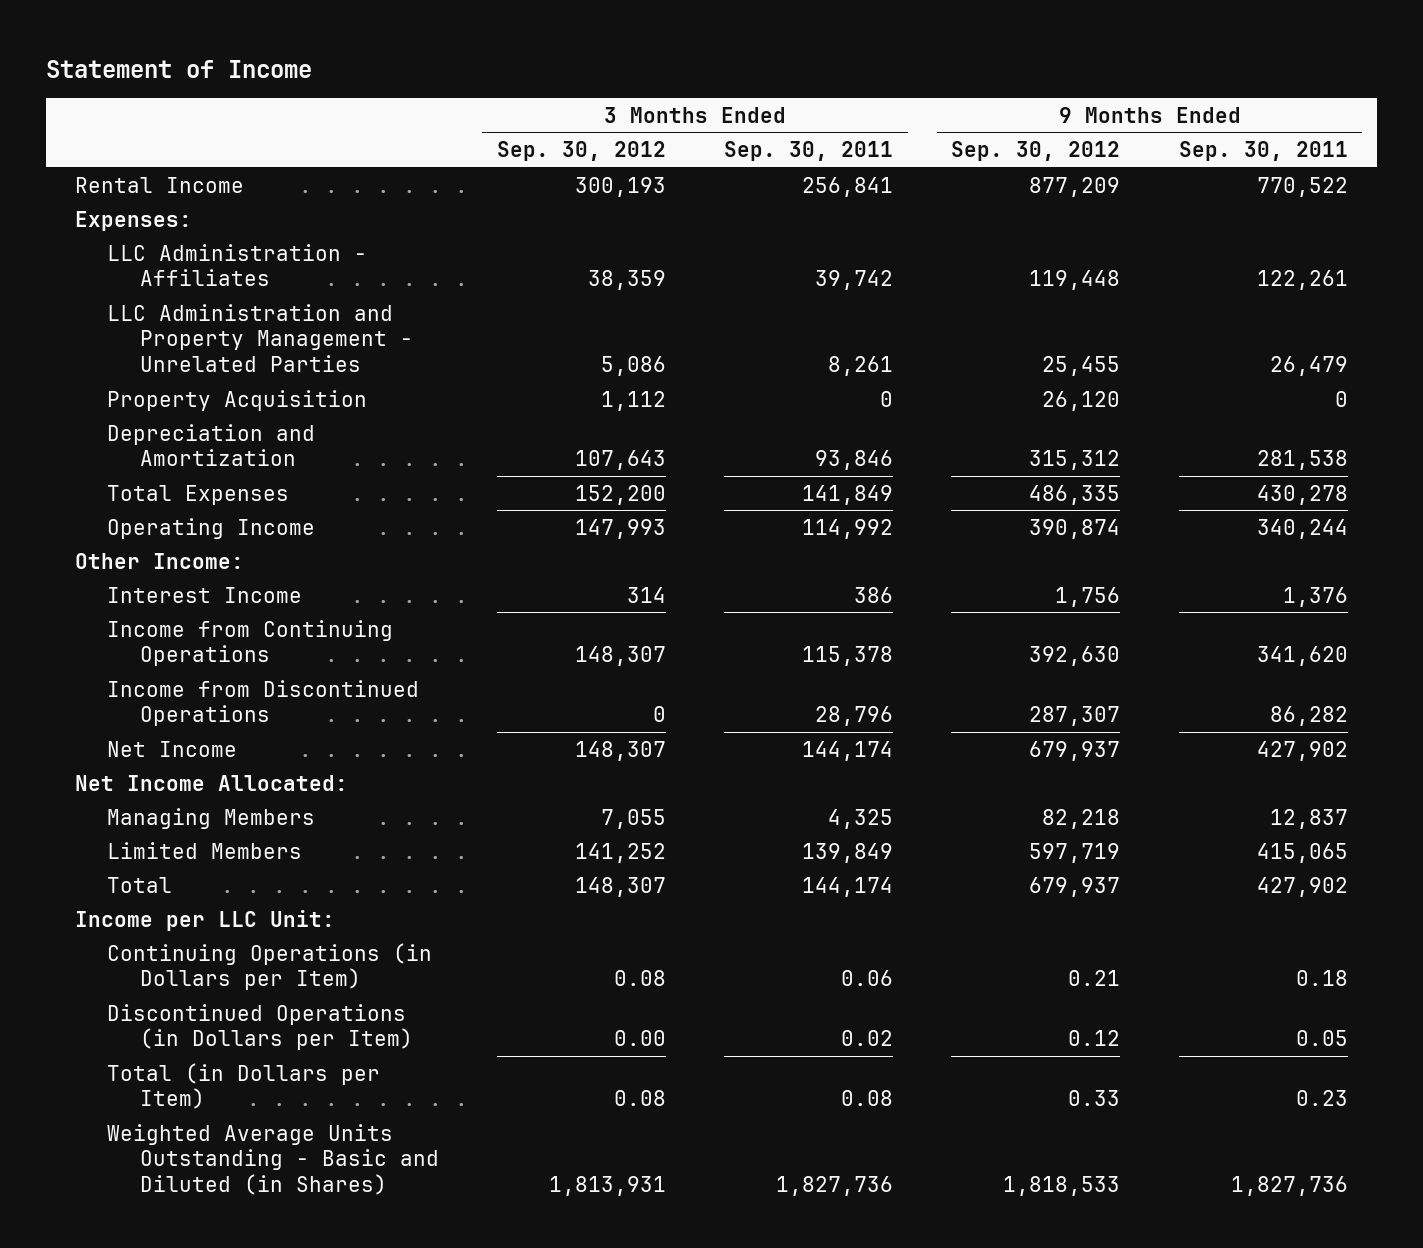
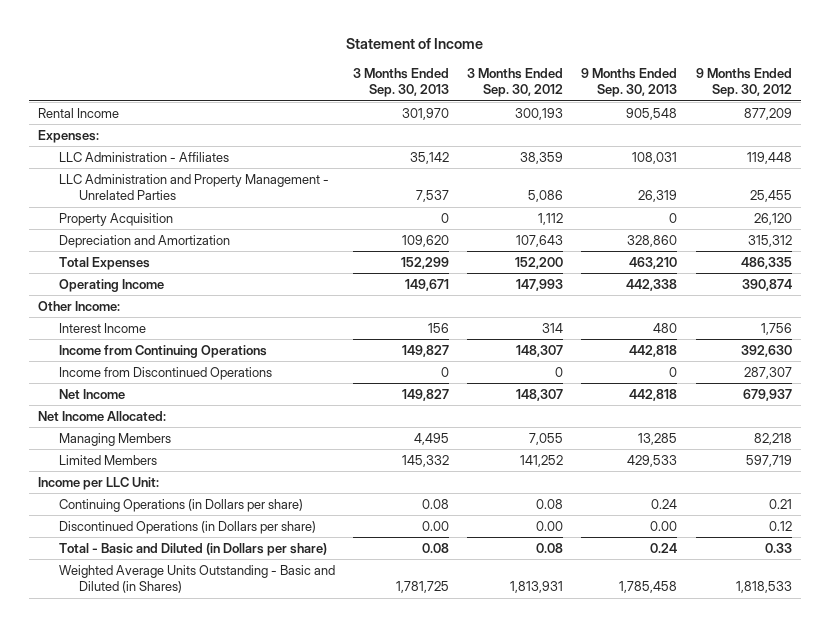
- | 3 Months Ended Sep. 30, 2012 | 3 Months Ended Sep. 30, 2011 | 9 Months Ended Sep. 30, 2012 | 9 Months Ended Sep. 30, 2011
+ | 3 Months Ended Sep. 30, 2013 | 3 Months Ended Sep. 30, 2012 | 9 Months Ended Sep. 30, 2013 | 9 Months Ended Sep. 30, 2012
- Total | 148,307 | 144,174 | 679,937 | 427,902
- Continuing Operations (in Dollars per Item) | 0.08 | 0.06 | 0.21 | 0.18
- Discontinued Operations (in Dollars per Item) | 0.00 | 0.02 | 0.12 | 0.05
- Total (in Dollars per Item) | 0.08 | 0.08 | 0.33 | 0.23
+ Continuing Operations (in Dollars per share) | 0.08 | 0.08 | 0.24 | 0.21
+ Discontinued Operations (in Dollars per share) | 0.00 | 0.00 | 0.00 | 0.12
+ Total - Basic and Diluted (in Dollars per share) | 0.08 | 0.08 | 0.24 | 0.33

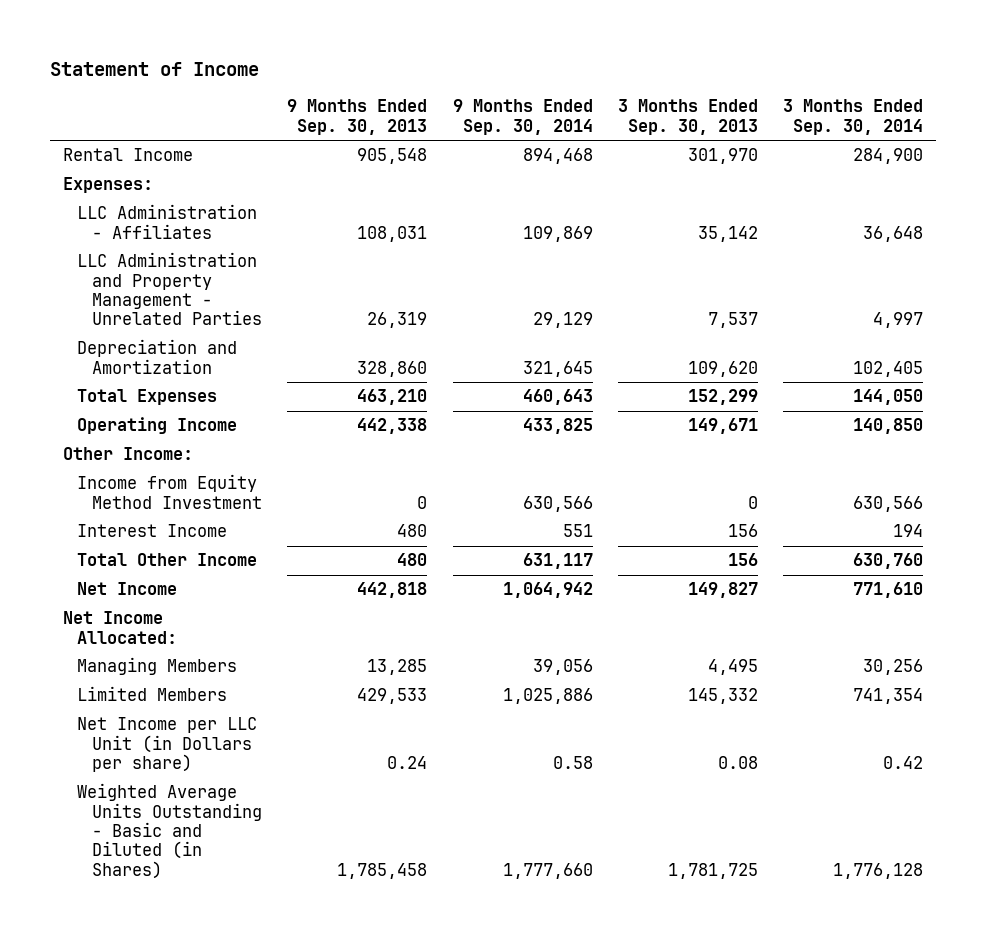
- | 3 Months Ended Sep. 30, 2013 | 3 Months Ended Sep. 30, 2012 | 9 Months Ended Sep. 30, 2013 | 9 Months Ended Sep. 30, 2012
+ | 9 Months Ended Sep. 30, 2013 | 9 Months Ended Sep. 30, 2014 | 3 Months Ended Sep. 30, 2013 | 3 Months Ended Sep. 30, 2014
- Property Acquisition | 0 | 1,112 | 0 | 26,120
+ Income from Equity Method Investment | 0 | 630,566 | 0 | 630,566
- Income from Continuing Operations | 149,827 | 148,307 | 442,818 | 392,630
- Income from Discontinued Operations | 0 | 0 | 0 | 287,307
+ Total Other Income | 480 | 631,117 | 156 | 630,760
- Income per LLC Unit:
- Continuing Operations (in Dollars per share) | 0.08 | 0.08 | 0.24 | 0.21
- Discontinued Operations (in Dollars per share) | 0.00 | 0.00 | 0.00 | 0.12
- Total - Basic and Diluted (in Dollars per share) | 0.08 | 0.08 | 0.24 | 0.33
+ Net Income per LLC Unit (in Dollars per share) | 0.24 | 0.58 | 0.08 | 0.42

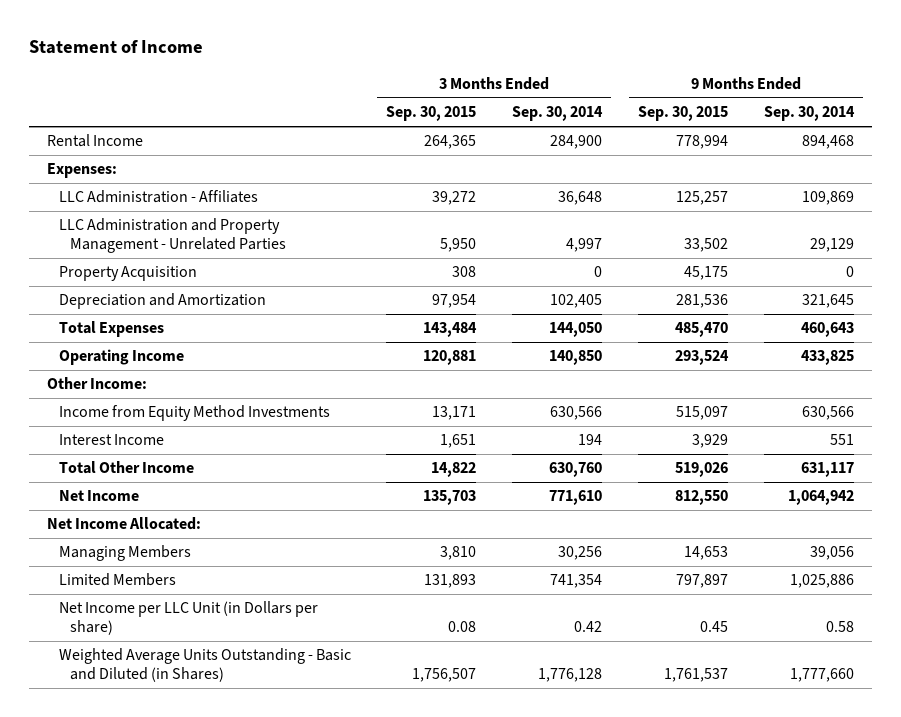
- | 9 Months Ended Sep. 30, 2013 | 9 Months Ended Sep. 30, 2014 | 3 Months Ended Sep. 30, 2013 | 3 Months Ended Sep. 30, 2014
+ | 3 Months Ended Sep. 30, 2015 | 3 Months Ended Sep. 30, 2014 | 9 Months Ended Sep. 30, 2015 | 9 Months Ended Sep. 30, 2014
+ Property Acquisition | 308 | 0 | 45,175 | 0
- Income from Equity Method Investment | 0 | 630,566 | 0 | 630,566
+ Income from Equity Method Investments | 13,171 | 630,566 | 515,097 | 630,566

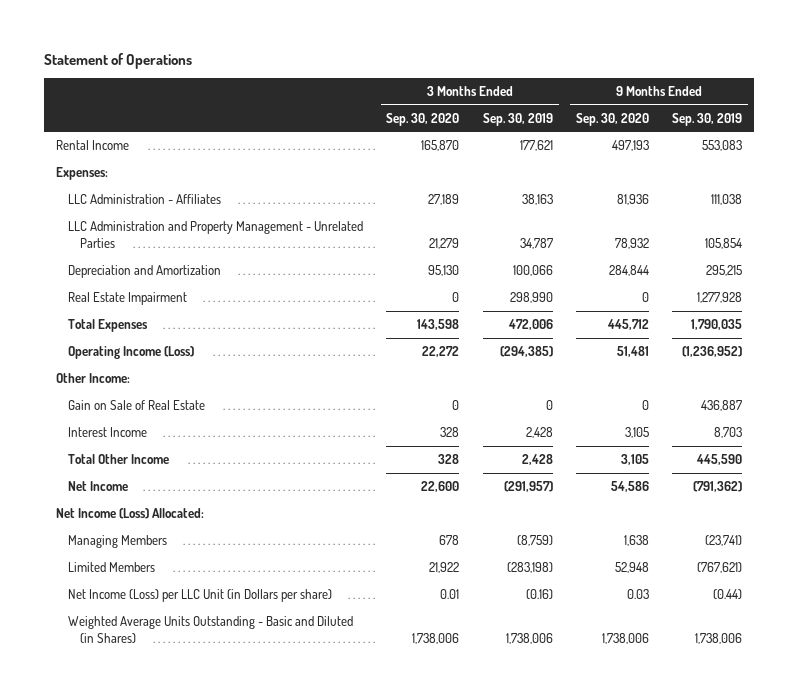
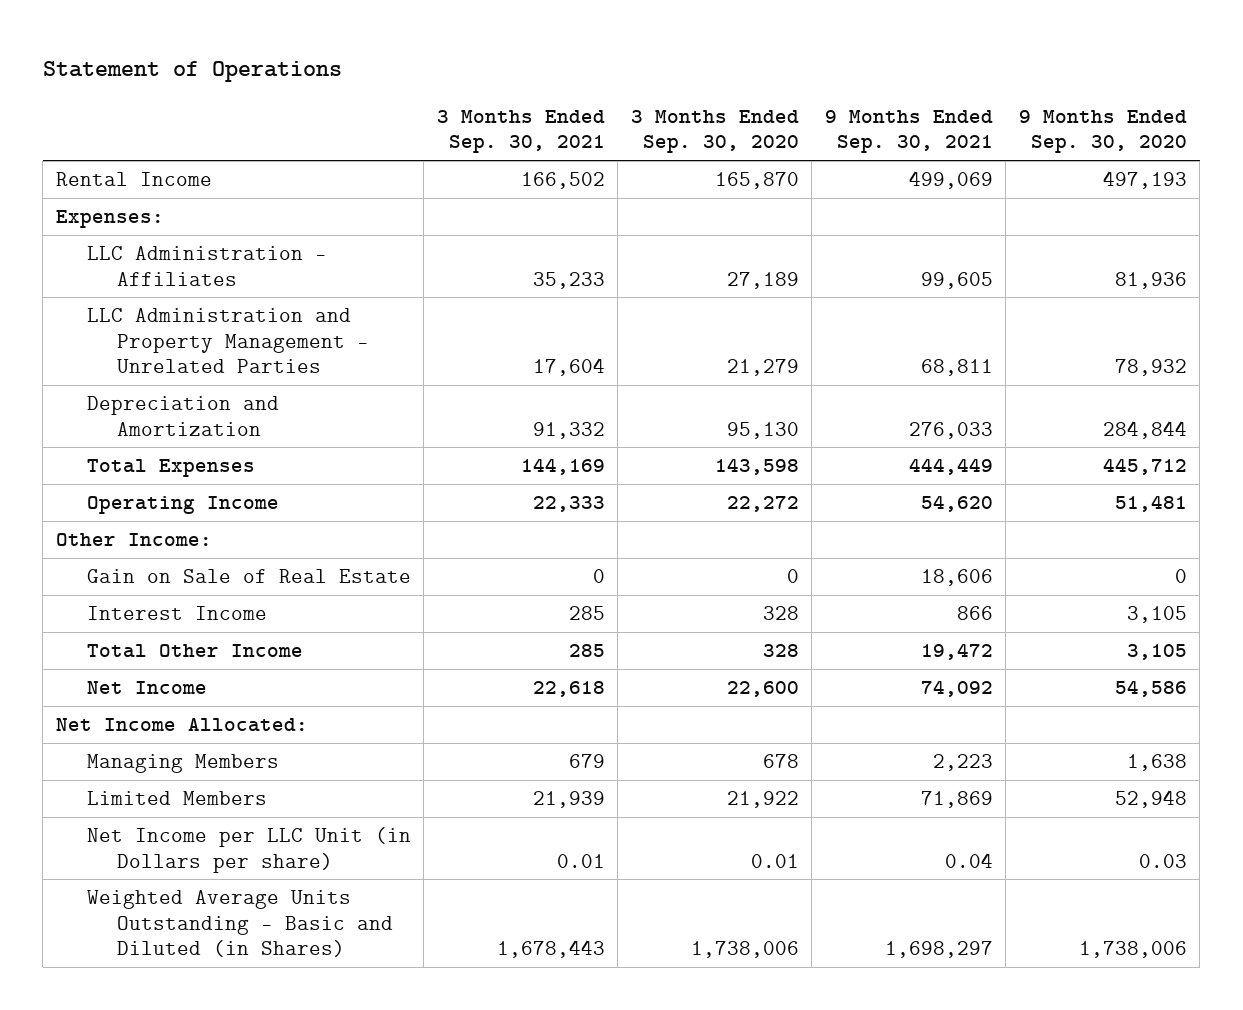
- | 3 Months Ended Sep. 30, 2020 | 3 Months Ended Sep. 30, 2019 | 9 Months Ended Sep. 30, 2020 | 9 Months Ended Sep. 30, 2019
+ | 3 Months Ended Sep. 30, 2021 | 3 Months Ended Sep. 30, 2020 | 9 Months Ended Sep. 30, 2021 | 9 Months Ended Sep. 30, 2020
- Real Estate Impairment | 0 | 298,990 | 0 | 1,277,928
- Operating Income (Loss) | 22,272 | (294,385) | 51,481 | (1,236,952)
+ Operating Income | 22,333 | 22,272 | 54,620 | 51,481
- Net Income (Loss) Allocated:
+ Net Income Allocated:
- Net Income (Loss) per LLC Unit (in Dollars per share) | 0.01 | (0.16) | 0.03 | (0.44)
+ Net Income per LLC Unit (in Dollars per share) | 0.01 | 0.01 | 0.04 | 0.03

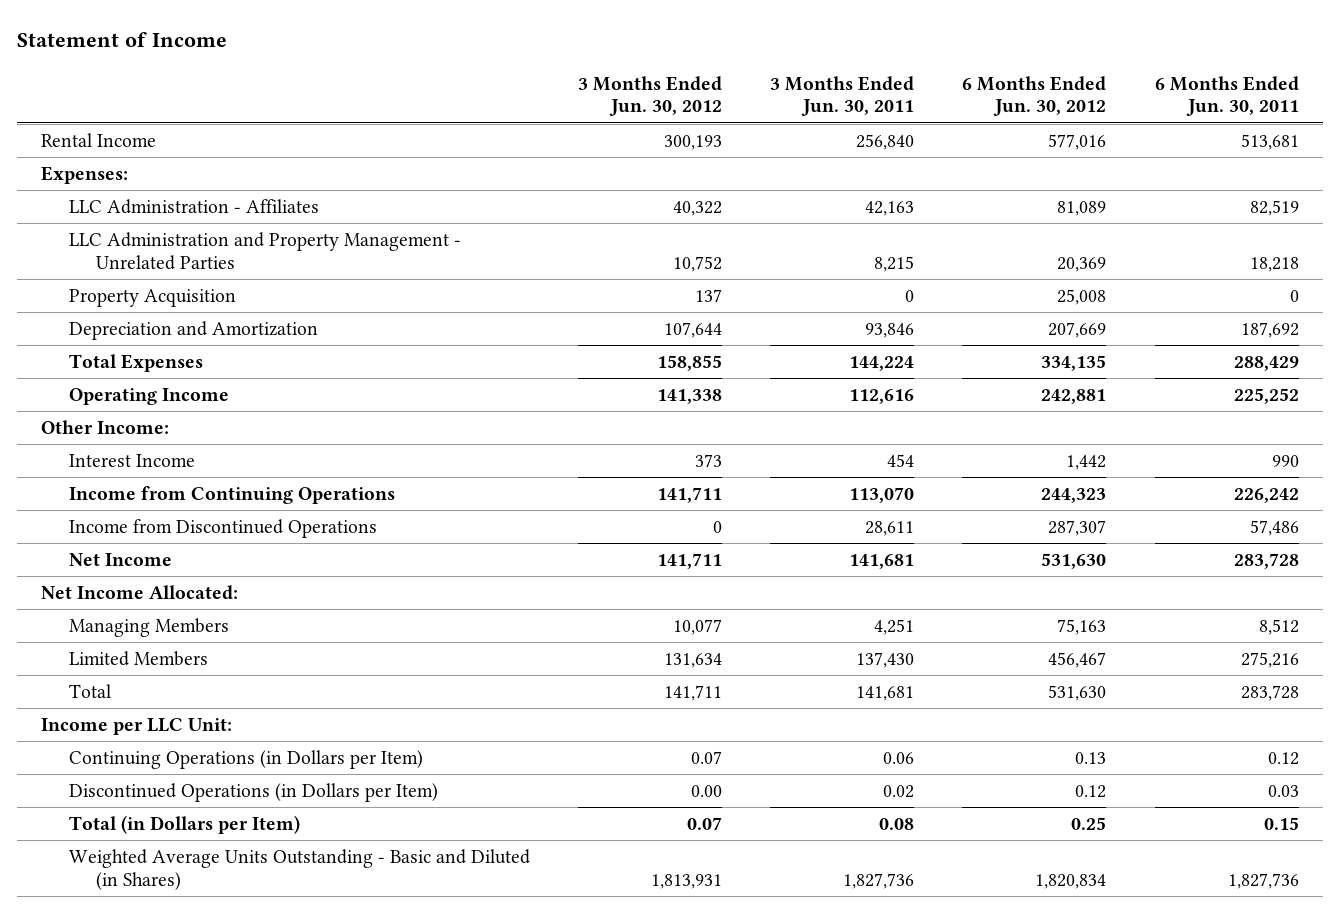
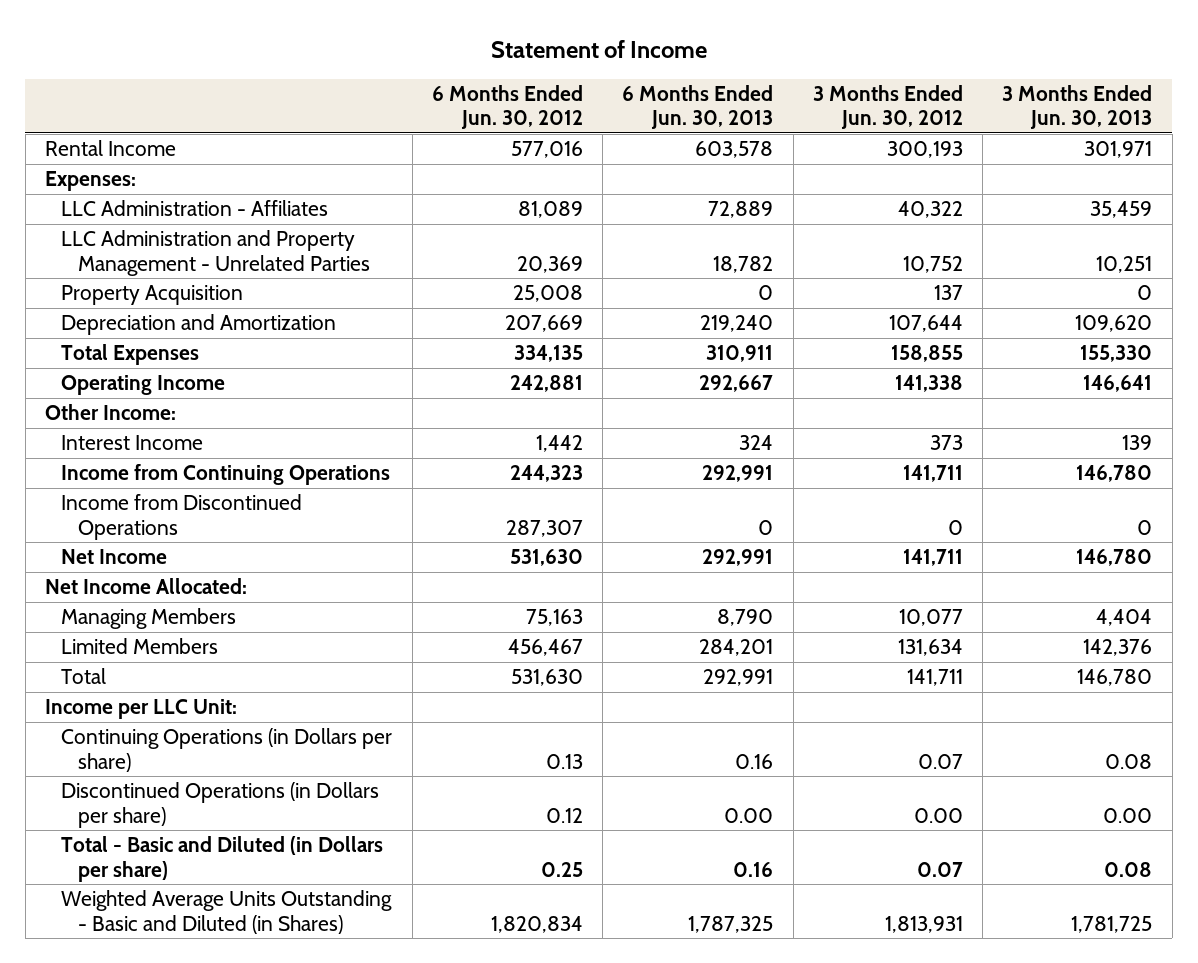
- | 3 Months Ended Jun. 30, 2012 | 3 Months Ended Jun. 30, 2011 | 6 Months Ended Jun. 30, 2012 | 6 Months Ended Jun. 30, 2011
+ | 6 Months Ended Jun. 30, 2012 | 6 Months Ended Jun. 30, 2013 | 3 Months Ended Jun. 30, 2012 | 3 Months Ended Jun. 30, 2013
- Continuing Operations (in Dollars per Item) | 0.07 | 0.06 | 0.13 | 0.12
- Discontinued Operations (in Dollars per Item) | 0.00 | 0.02 | 0.12 | 0.03
- Total (in Dollars per Item) | 0.07 | 0.08 | 0.25 | 0.15
+ Continuing Operations (in Dollars per share) | 0.13 | 0.16 | 0.07 | 0.08
+ Discontinued Operations (in Dollars per share) | 0.12 | 0.00 | 0.00 | 0.00
+ Total - Basic and Diluted (in Dollars per share) | 0.25 | 0.16 | 0.07 | 0.08

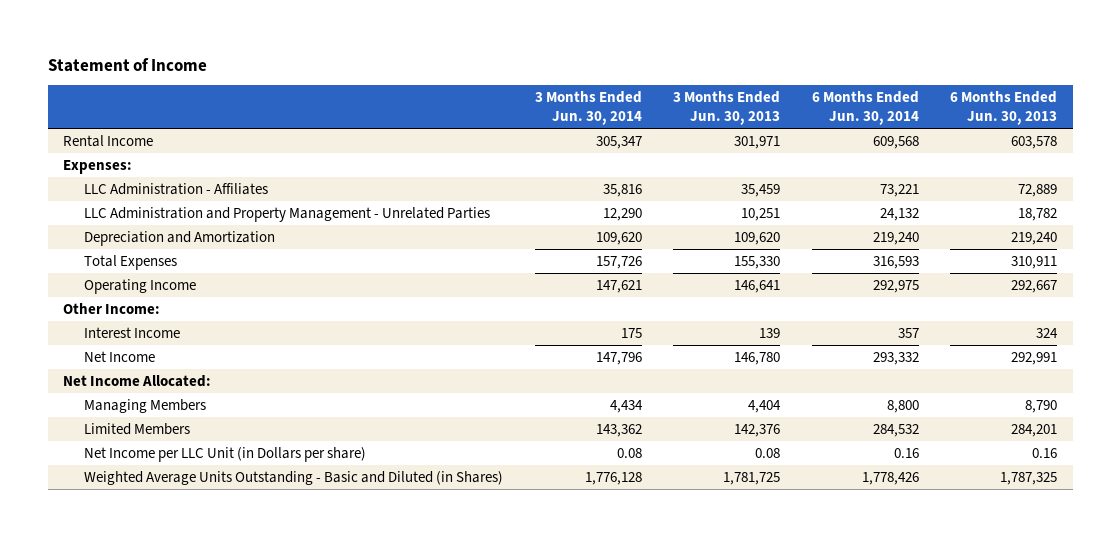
- | 6 Months Ended Jun. 30, 2012 | 6 Months Ended Jun. 30, 2013 | 3 Months Ended Jun. 30, 2012 | 3 Months Ended Jun. 30, 2013
+ | 3 Months Ended Jun. 30, 2014 | 3 Months Ended Jun. 30, 2013 | 6 Months Ended Jun. 30, 2014 | 6 Months Ended Jun. 30, 2013
- Property Acquisition | 25,008 | 0 | 137 | 0
- Income from Continuing Operations | 244,323 | 292,991 | 141,711 | 146,780
- Income from Discontinued Operations | 287,307 | 0 | 0 | 0
- Total | 531,630 | 292,991 | 141,711 | 146,780
- Income per LLC Unit:
- Continuing Operations (in Dollars per share) | 0.13 | 0.16 | 0.07 | 0.08
- Discontinued Operations (in Dollars per share) | 0.12 | 0.00 | 0.00 | 0.00
- Total - Basic and Diluted (in Dollars per share) | 0.25 | 0.16 | 0.07 | 0.08
+ Net Income per LLC Unit (in Dollars per share) | 0.08 | 0.08 | 0.16 | 0.16

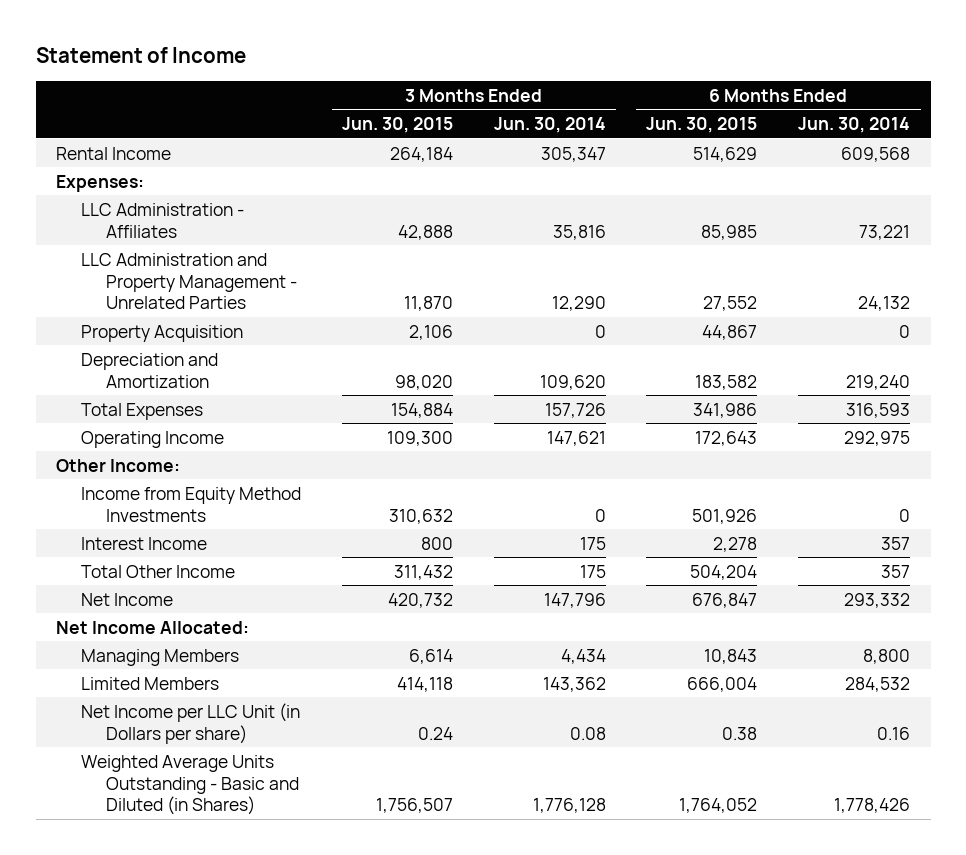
- | 3 Months Ended Jun. 30, 2014 | 3 Months Ended Jun. 30, 2013 | 6 Months Ended Jun. 30, 2014 | 6 Months Ended Jun. 30, 2013
+ | 3 Months Ended Jun. 30, 2015 | 3 Months Ended Jun. 30, 2014 | 6 Months Ended Jun. 30, 2015 | 6 Months Ended Jun. 30, 2014
+ Property Acquisition | 2,106 | 0 | 44,867 | 0
+ Income from Equity Method Investments | 310,632 | 0 | 501,926 | 0
+ Total Other Income | 311,432 | 175 | 504,204 | 357

